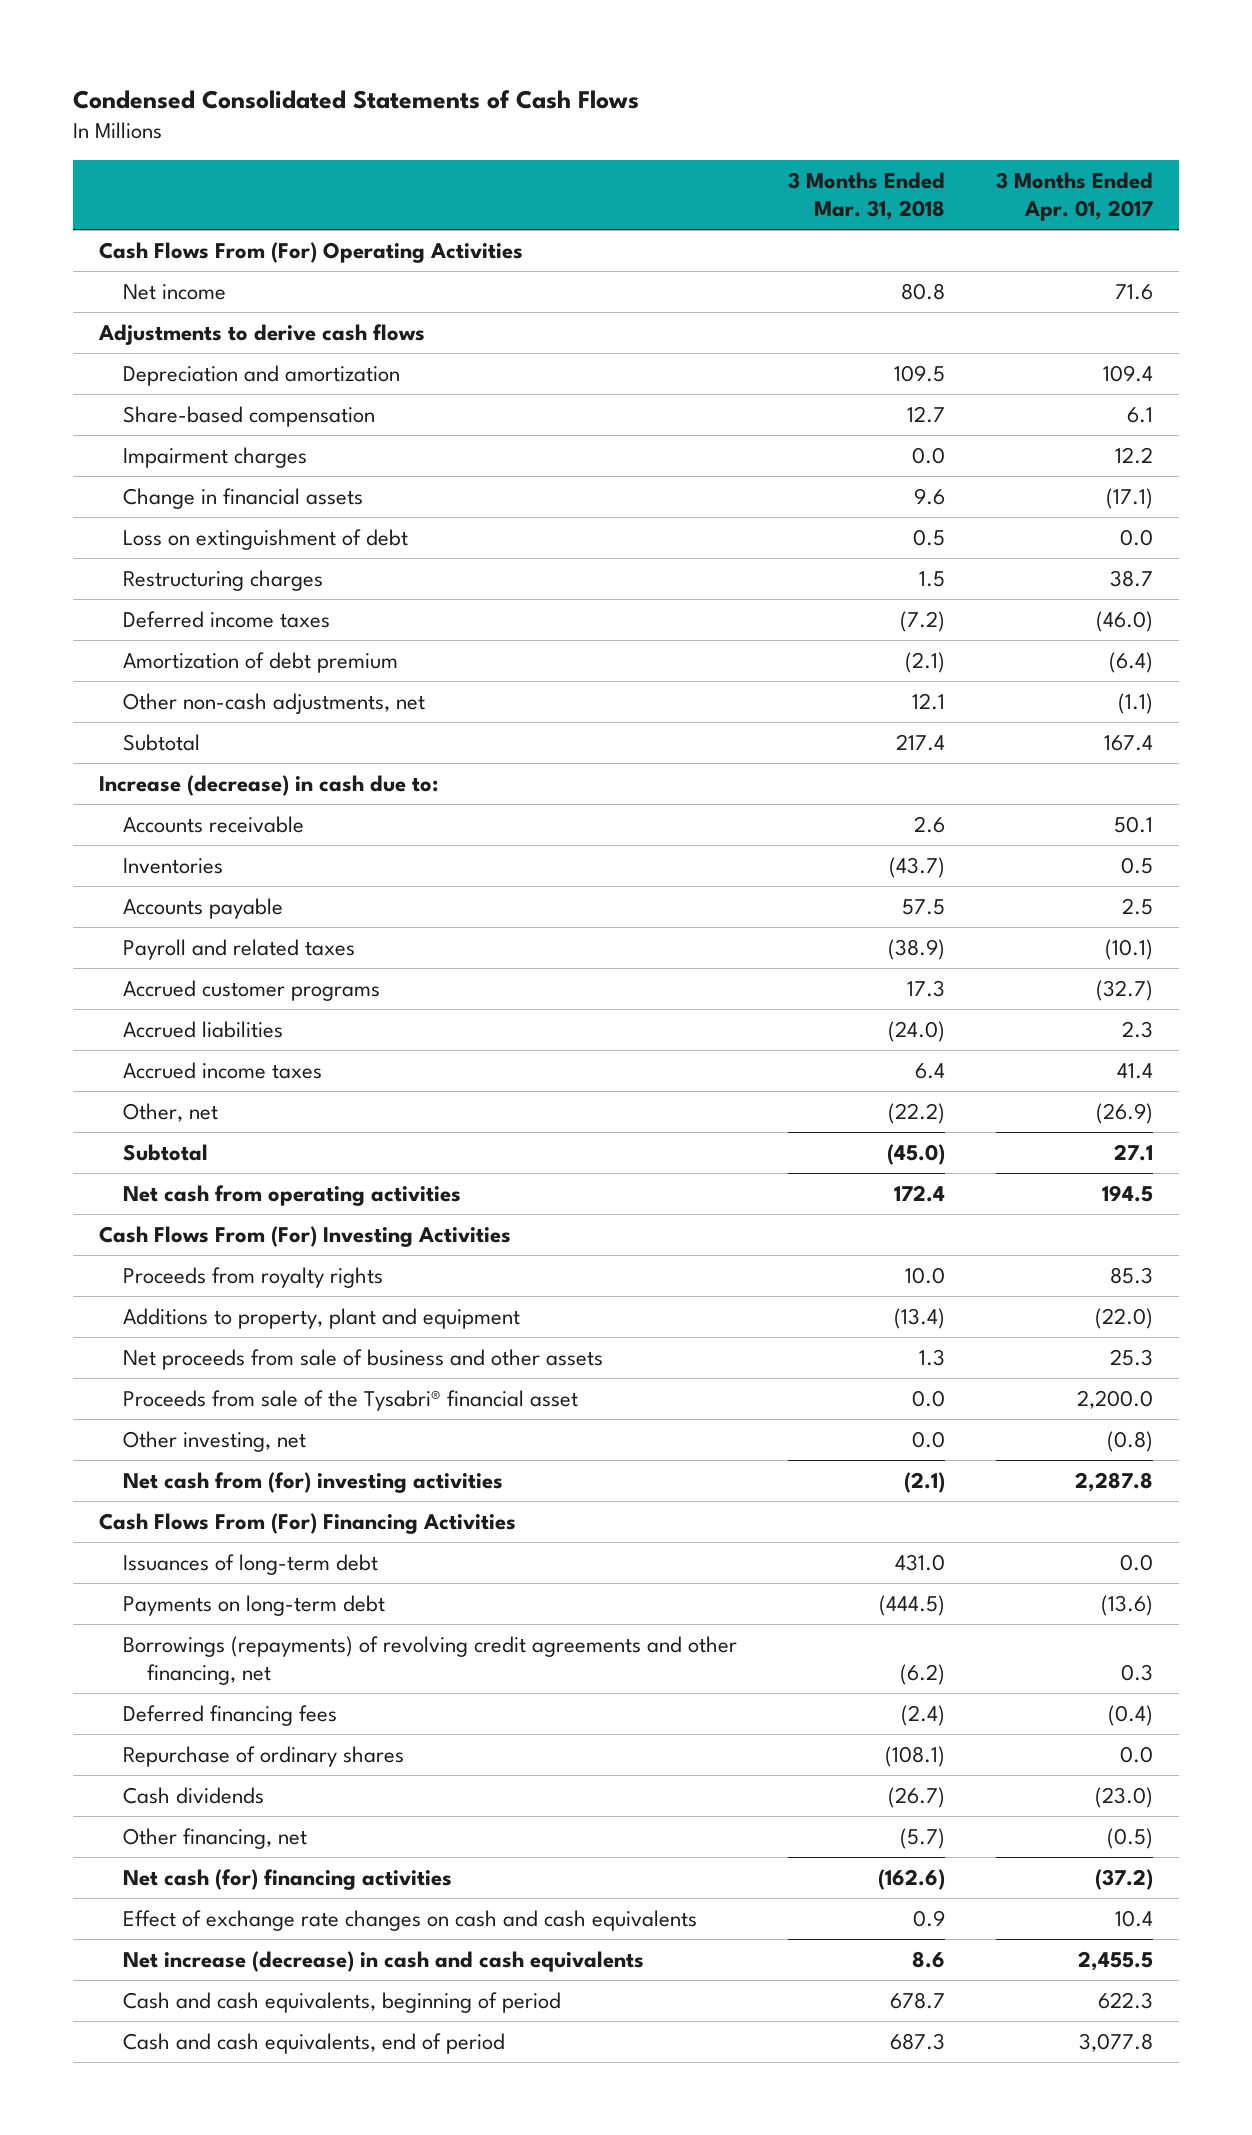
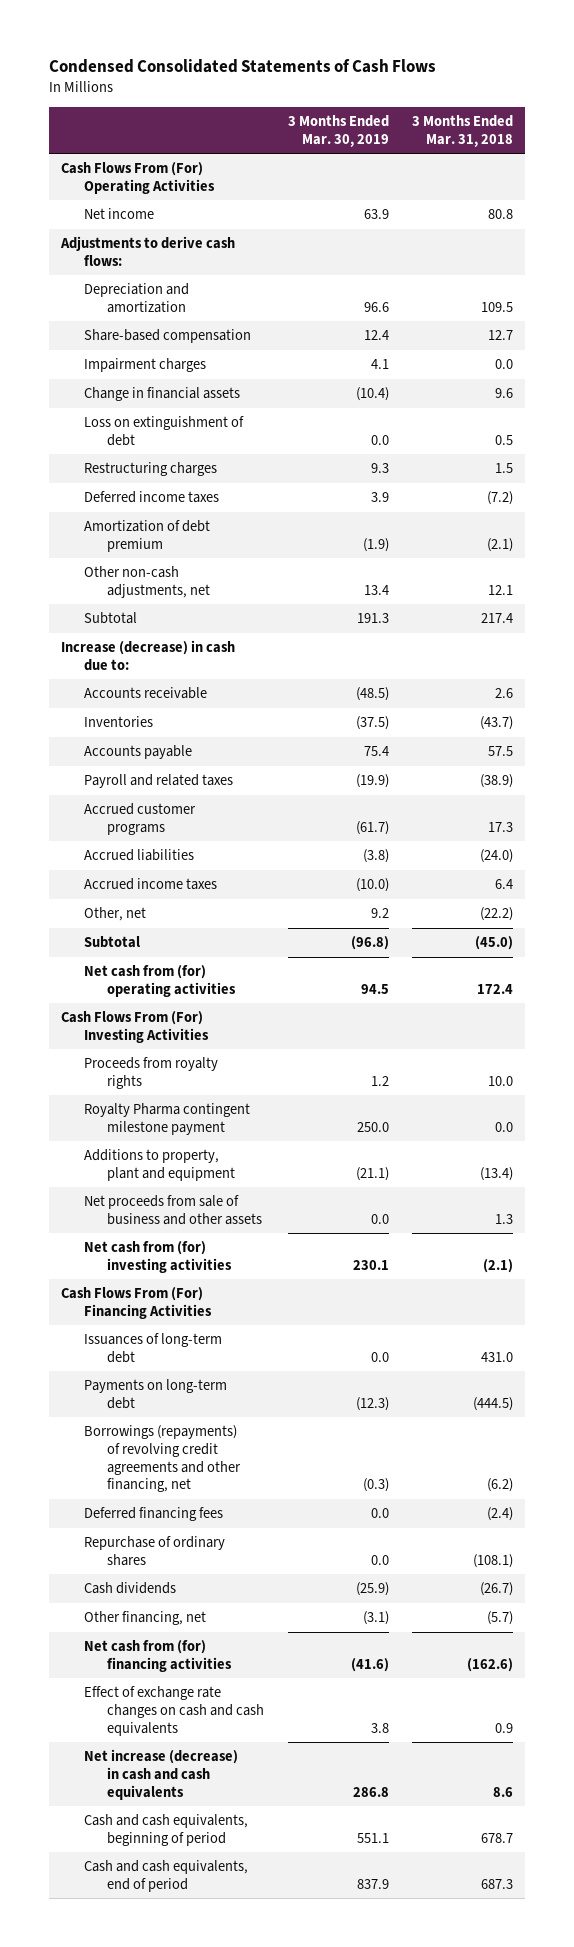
- | 3 Months Ended Mar. 31, 2018 | 3 Months Ended Apr. 01, 2017
+ | 3 Months Ended Mar. 30, 2019 | 3 Months Ended Mar. 31, 2018
- Adjustments to derive cash flows
+ Adjustments to derive cash flows:
- Net cash from operating activities | 172.4 | 194.5
+ Net cash from (for) operating activities | 94.5 | 172.4
+ Royalty Pharma contingent milestone payment | 250.0 | 0.0
- Proceeds from sale of the Tysabri® financial asset | 0.0 | 2,200.0
- Other investing, net | 0.0 | (0.8)
- Net cash (for) financing activities | (162.6) | (37.2)
+ Net cash from (for) financing activities | (41.6) | (162.6)

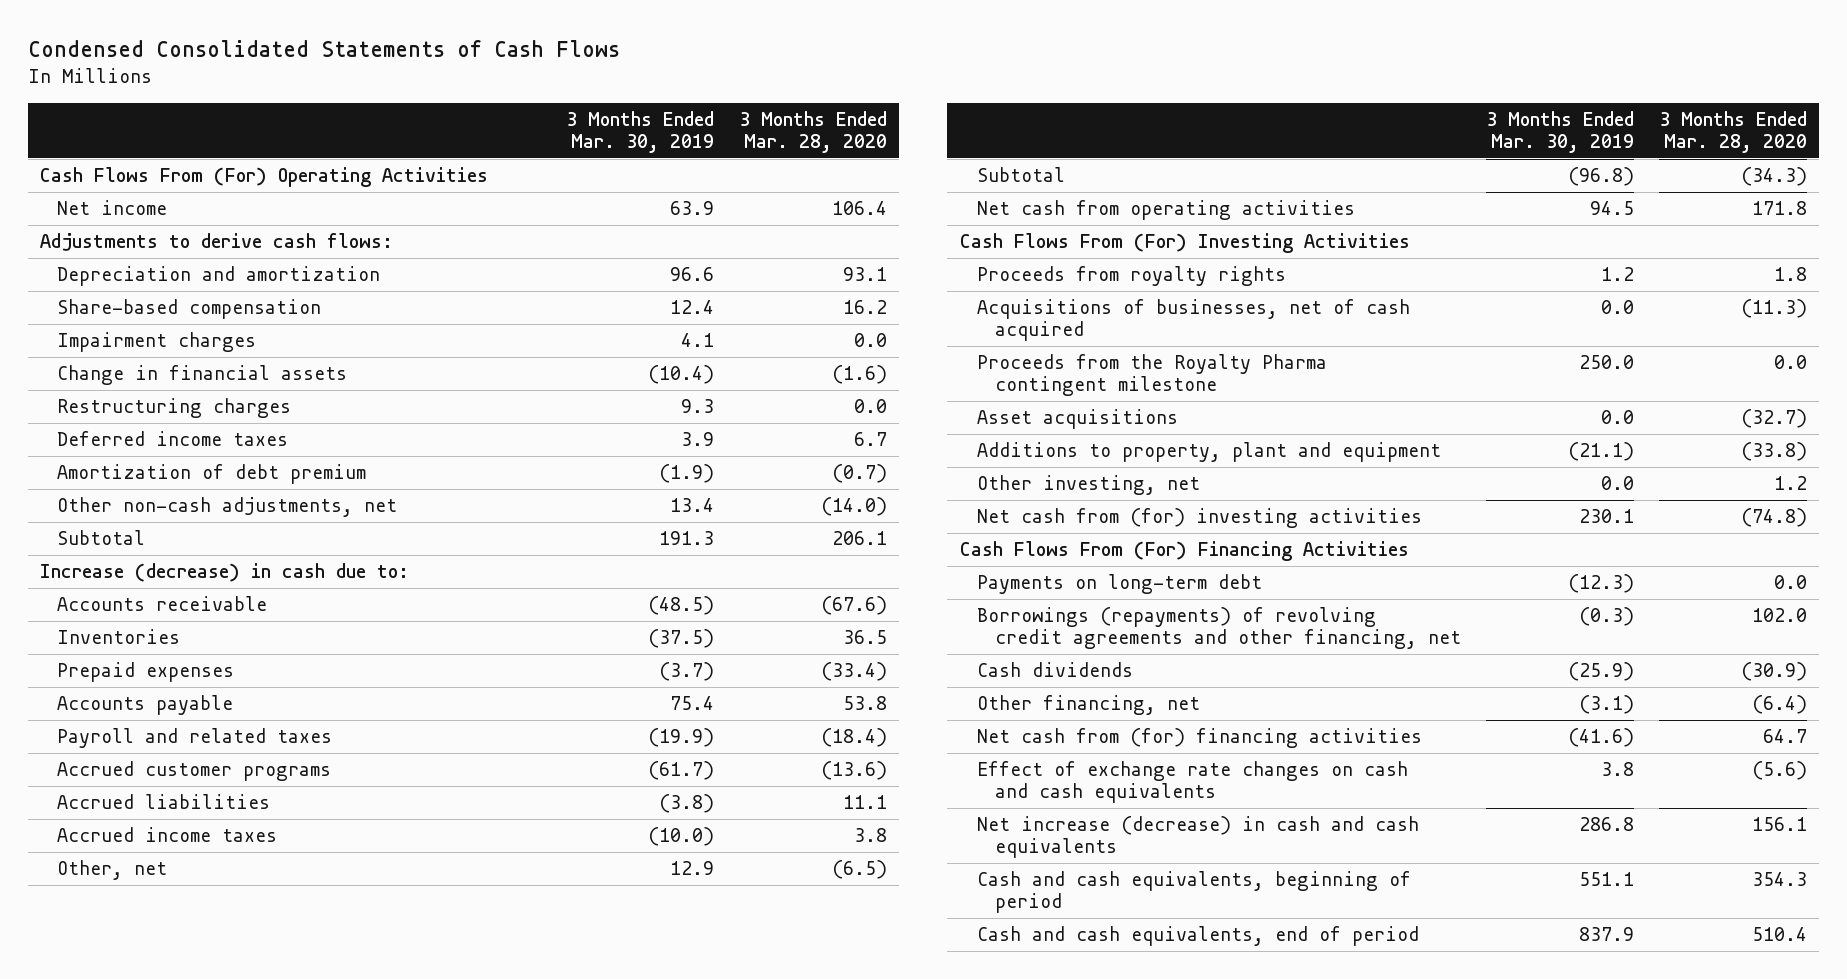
- | 3 Months Ended Mar. 30, 2019 | 3 Months Ended Mar. 31, 2018
+ | 3 Months Ended Mar. 30, 2019 | 3 Months Ended Mar. 28, 2020
- Loss on extinguishment of debt | 0.0 | 0.5
+ Prepaid expenses | (3.7) | (33.4)
- Other, net | 9.2 | (22.2)
+ Other, net | 12.9 | (6.5)
- Net cash from (for) operating activities | 94.5 | 172.4
+ Net cash from operating activities | 94.5 | 171.8
- Royalty Pharma contingent milestone payment | 250.0 | 0.0
+ Acquisitions of businesses, net of cash acquired | 0.0 | (11.3)
+ Proceeds from the Royalty Pharma contingent milestone | 250.0 | 0.0
+ Asset acquisitions | 0.0 | (32.7)
- Net proceeds from sale of business and other assets | 0.0 | 1.3
+ Other investing, net | 0.0 | 1.2
- Issuances of long-term debt | 0.0 | 431.0
- Deferred financing fees | 0.0 | (2.4)
- Repurchase of ordinary shares | 0.0 | (108.1)

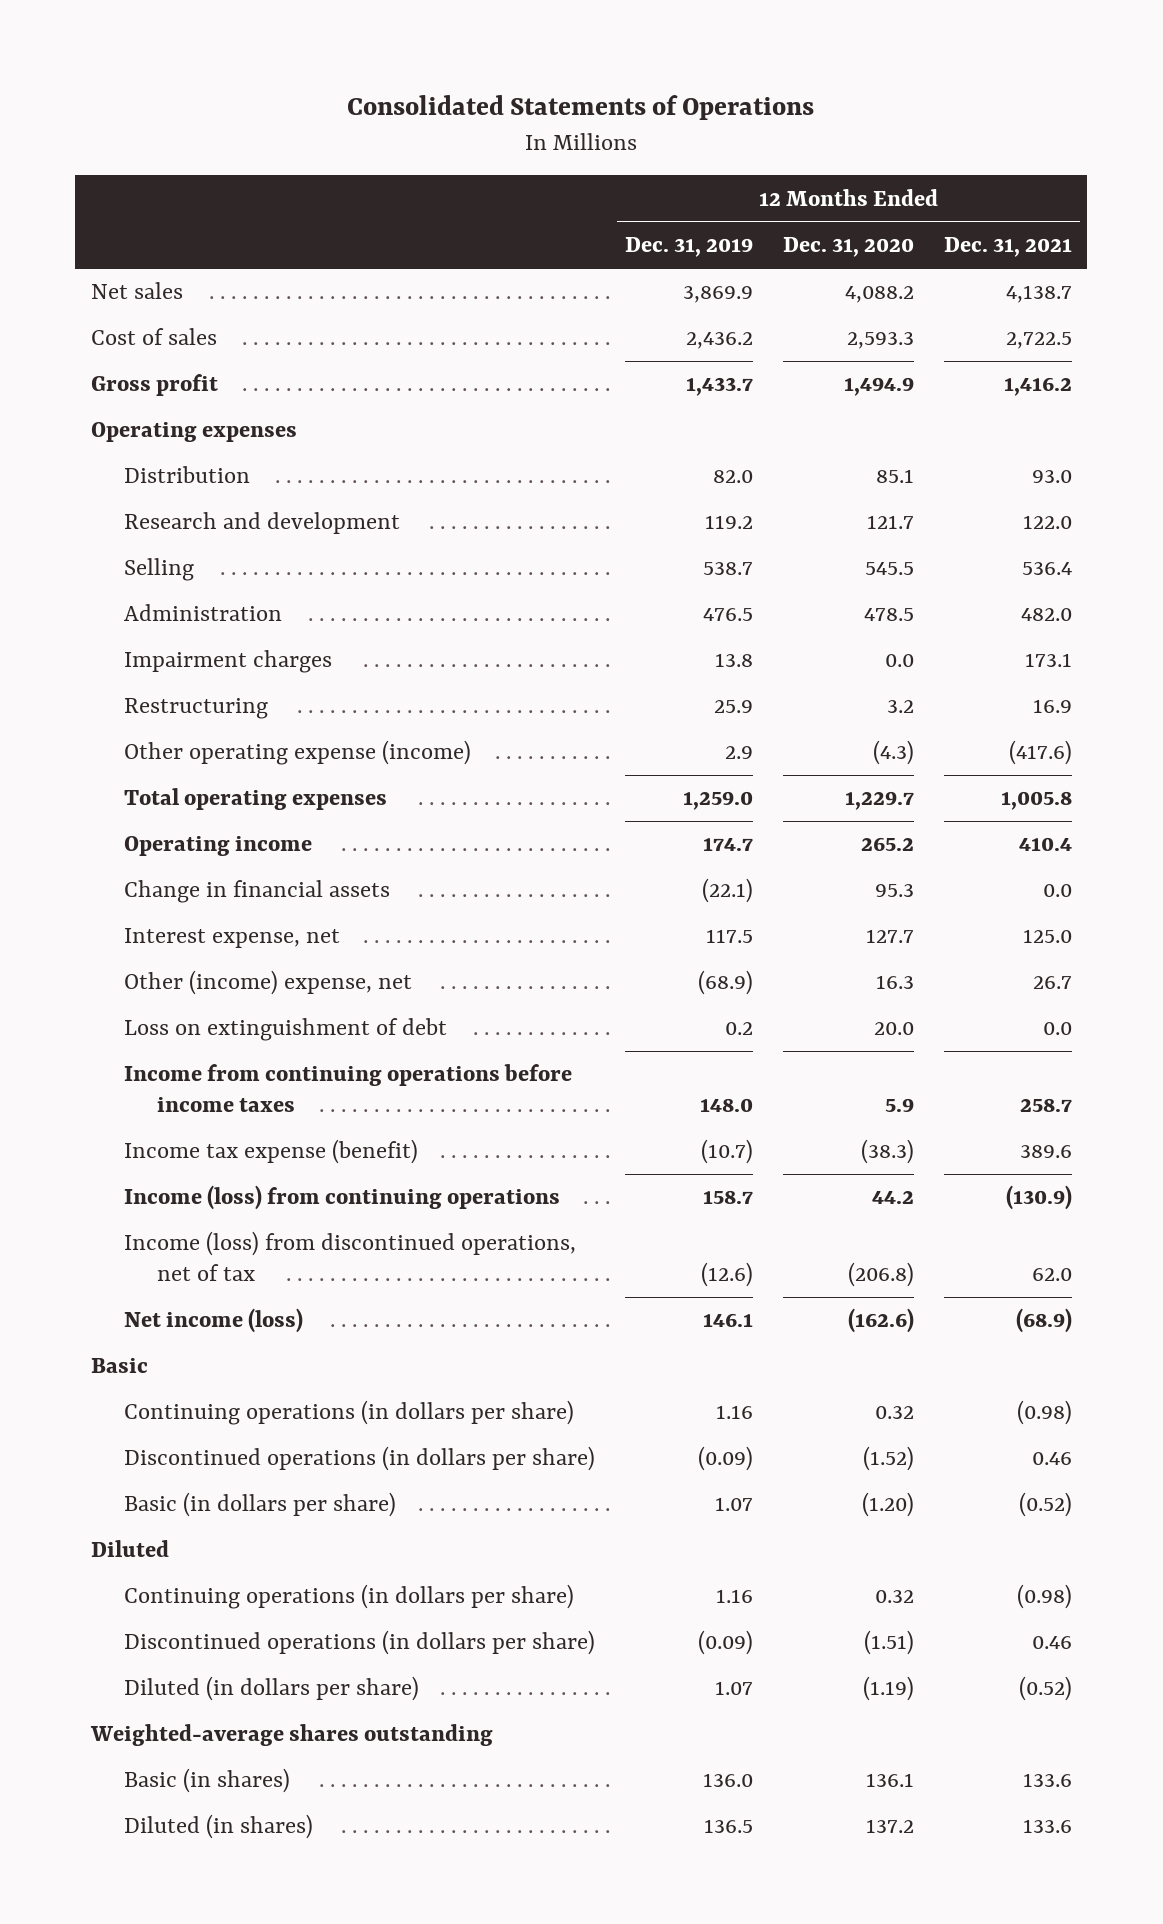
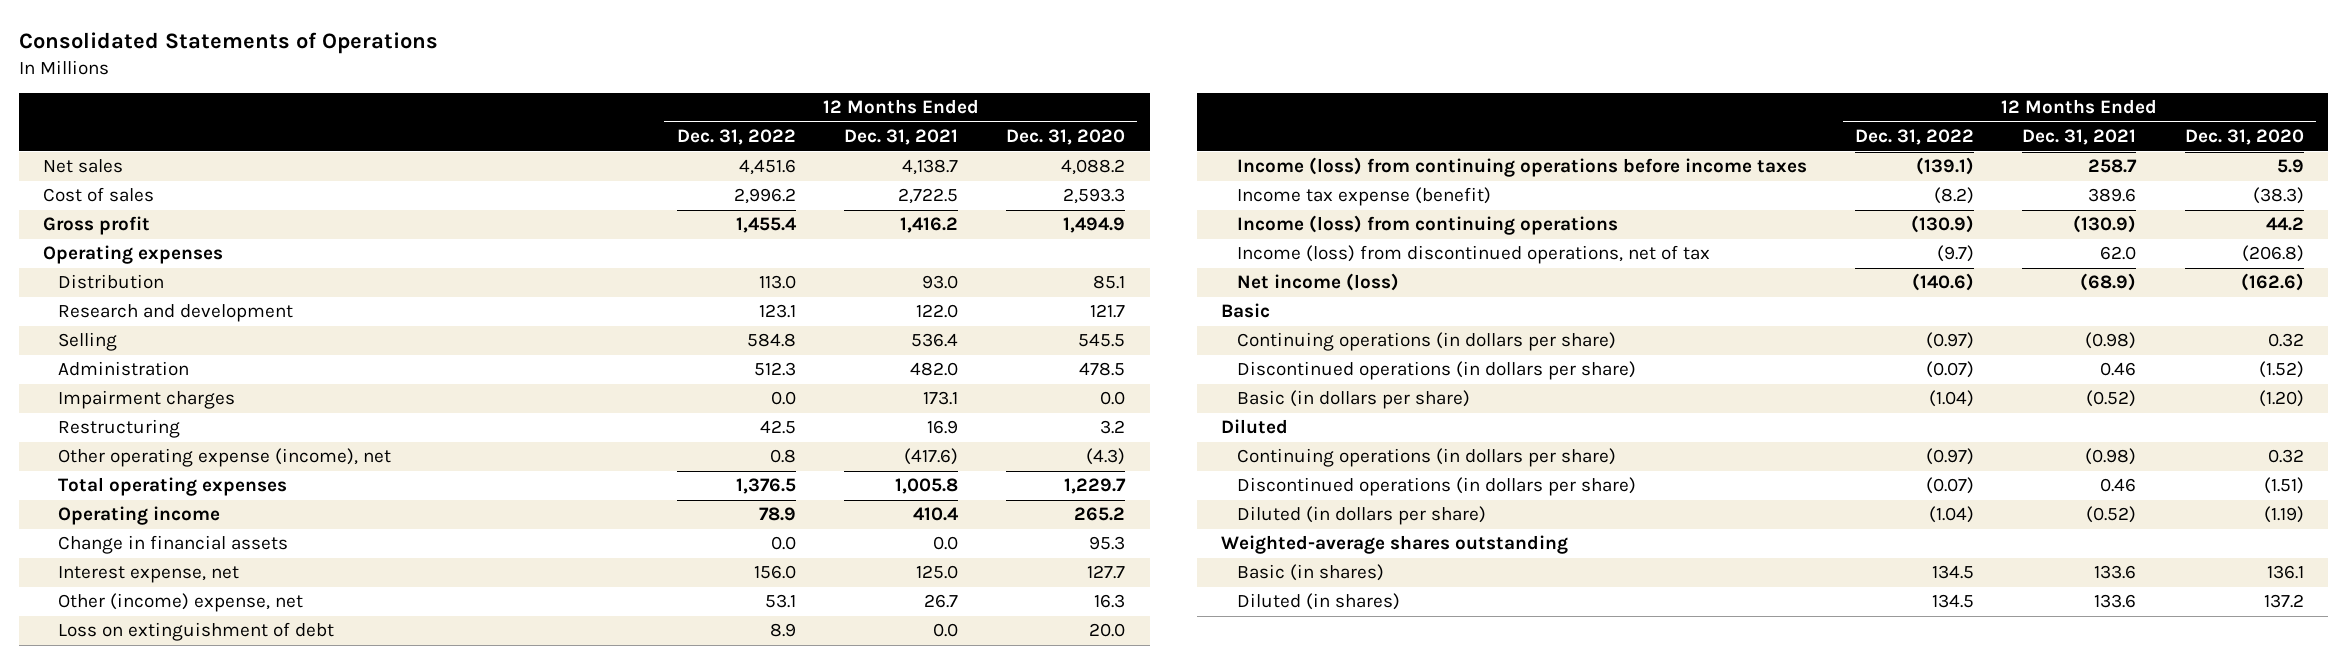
- | 12 Months Ended Dec. 31, 2019 | 12 Months Ended Dec. 31, 2020 | 12 Months Ended Dec. 31, 2021
+ | 12 Months Ended Dec. 31, 2022 | 12 Months Ended Dec. 31, 2021 | 12 Months Ended Dec. 31, 2020
- Other operating expense (income) | 2.9 | (4.3) | (417.6)
+ Other operating expense (income), net | 0.8 | (417.6) | (4.3)
- Income from continuing operations before income taxes | 148.0 | 5.9 | 258.7
+ Income (loss) from continuing operations before income taxes | (139.1) | 258.7 | 5.9

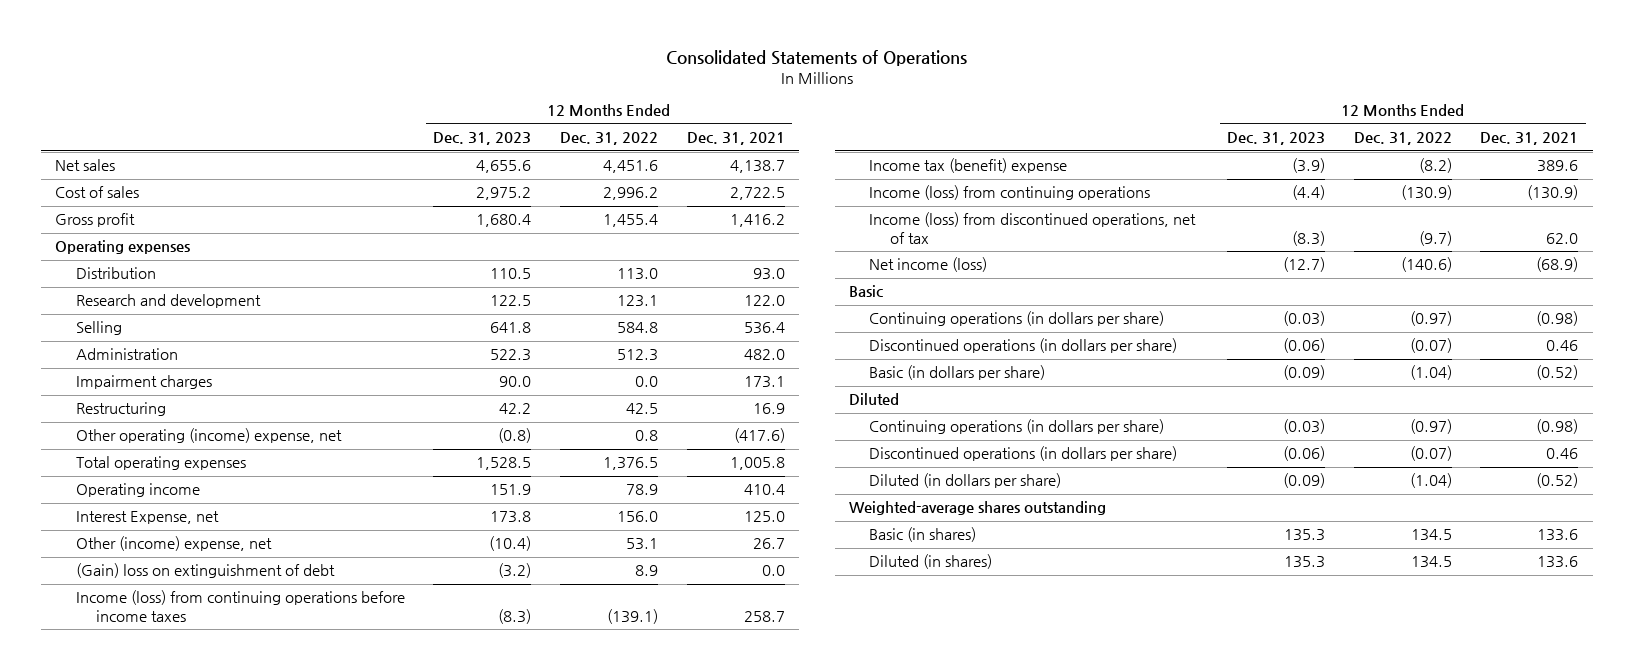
- | 12 Months Ended Dec. 31, 2022 | 12 Months Ended Dec. 31, 2021 | 12 Months Ended Dec. 31, 2020
+ | 12 Months Ended Dec. 31, 2023 | 12 Months Ended Dec. 31, 2022 | 12 Months Ended Dec. 31, 2021
- Other operating expense (income), net | 0.8 | (417.6) | (4.3)
+ Other operating (income) expense, net | (0.8) | 0.8 | (417.6)
- Change in financial assets | 0.0 | 0.0 | 95.3
- Interest expense, net | 156.0 | 125.0 | 127.7
+ Interest Expense, net | 173.8 | 156.0 | 125.0
- Loss on extinguishment of debt | 8.9 | 0.0 | 20.0
+ (Gain) loss on extinguishment of debt | (3.2) | 8.9 | 0.0
- Income tax expense (benefit) | (8.2) | 389.6 | (38.3)
+ Income tax (benefit) expense | (3.9) | (8.2) | 389.6

